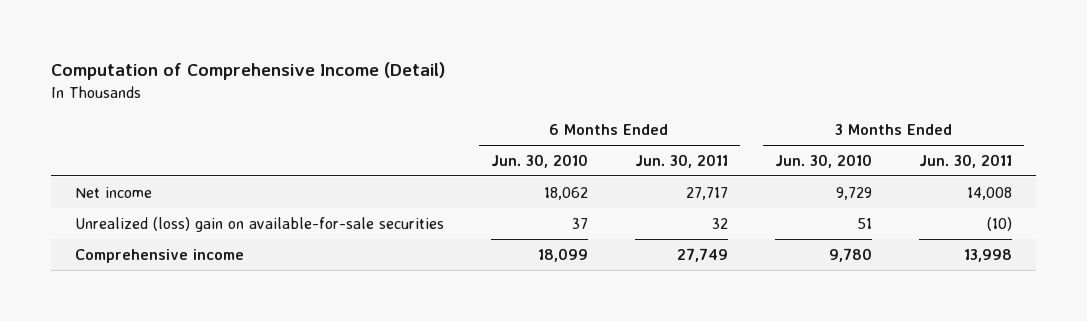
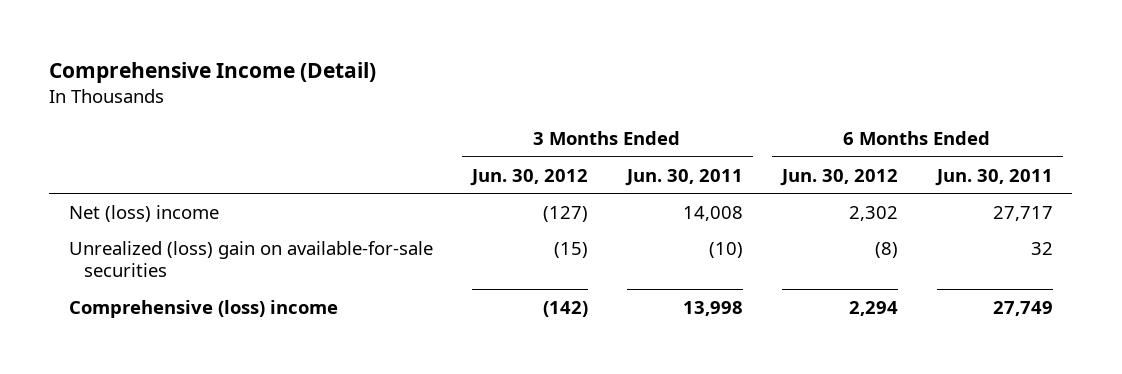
- Computation of Comprehensive Income (Detail)
+ Comprehensive Income (Detail)
- | 6 Months Ended Jun. 30, 2010 | 6 Months Ended Jun. 30, 2011 | 3 Months Ended Jun. 30, 2010 | 3 Months Ended Jun. 30, 2011
+ | 3 Months Ended Jun. 30, 2012 | 3 Months Ended Jun. 30, 2011 | 6 Months Ended Jun. 30, 2012 | 6 Months Ended Jun. 30, 2011
- Net income | 18,062 | 27,717 | 9,729 | 14,008
+ Net (loss) income | (127) | 14,008 | 2,302 | 27,717
- Comprehensive income | 18,099 | 27,749 | 9,780 | 13,998
+ Comprehensive (loss) income | (142) | 13,998 | 2,294 | 27,749

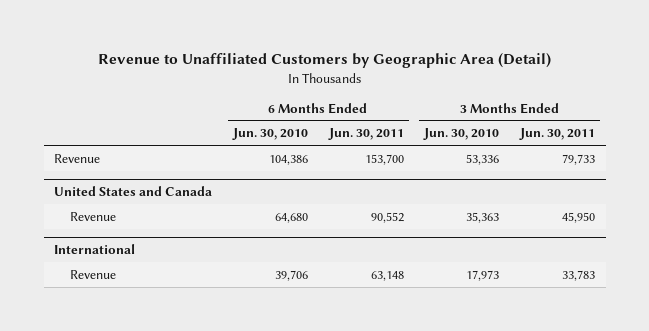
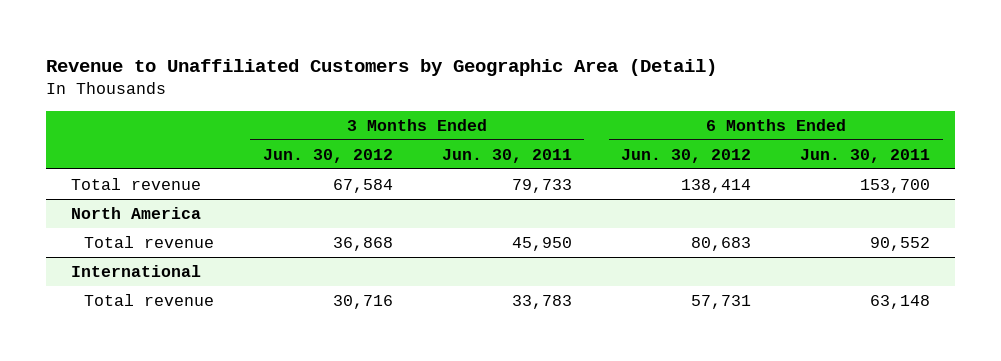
- | 6 Months Ended Jun. 30, 2010 | 6 Months Ended Jun. 30, 2011 | 3 Months Ended Jun. 30, 2010 | 3 Months Ended Jun. 30, 2011
+ | 3 Months Ended Jun. 30, 2012 | 3 Months Ended Jun. 30, 2011 | 6 Months Ended Jun. 30, 2012 | 6 Months Ended Jun. 30, 2011
- Revenue | 104,386 | 153,700 | 53,336 | 79,733
- United States and Canada
- Revenue | 64,680 | 90,552 | 35,363 | 45,950
+ Total revenue | 67,584 | 79,733 | 138,414 | 153,700
+ North America
+ Total revenue | 36,868 | 45,950 | 80,683 | 90,552
@ International
- Revenue | 39,706 | 63,148 | 17,973 | 33,783
+ Total revenue | 30,716 | 33,783 | 57,731 | 63,148

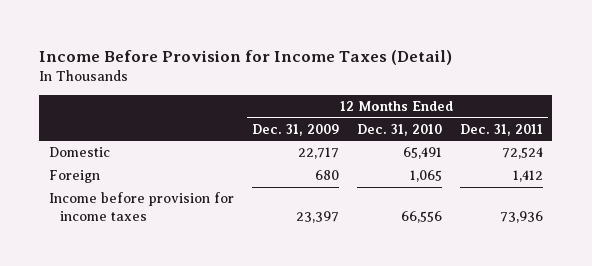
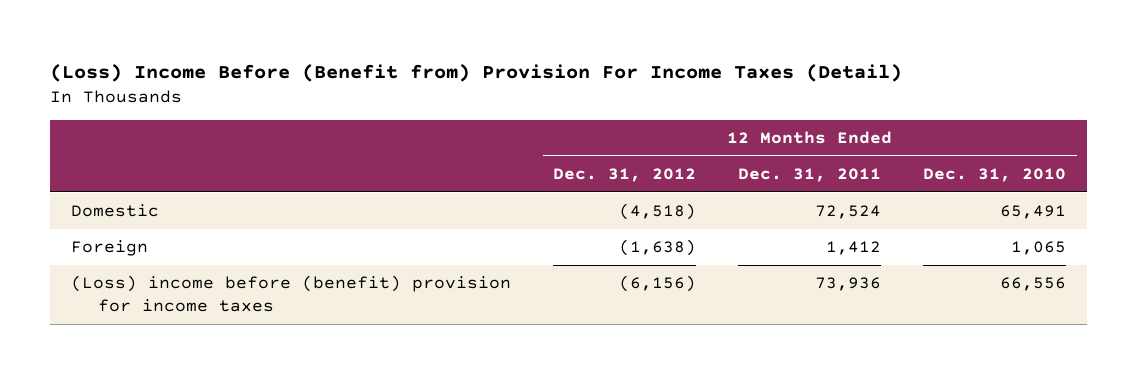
- Income Before Provision for Income Taxes (Detail)
+ (Loss) Income Before (Benefit from) Provision For Income Taxes (Detail)
- | 12 Months Ended Dec. 31, 2009 | 12 Months Ended Dec. 31, 2010 | 12 Months Ended Dec. 31, 2011
+ | 12 Months Ended Dec. 31, 2012 | 12 Months Ended Dec. 31, 2011 | 12 Months Ended Dec. 31, 2010
- Income before provision for income taxes | 23,397 | 66,556 | 73,936
+ (Loss) income before (benefit) provision for income taxes | (6,156) | 73,936 | 66,556

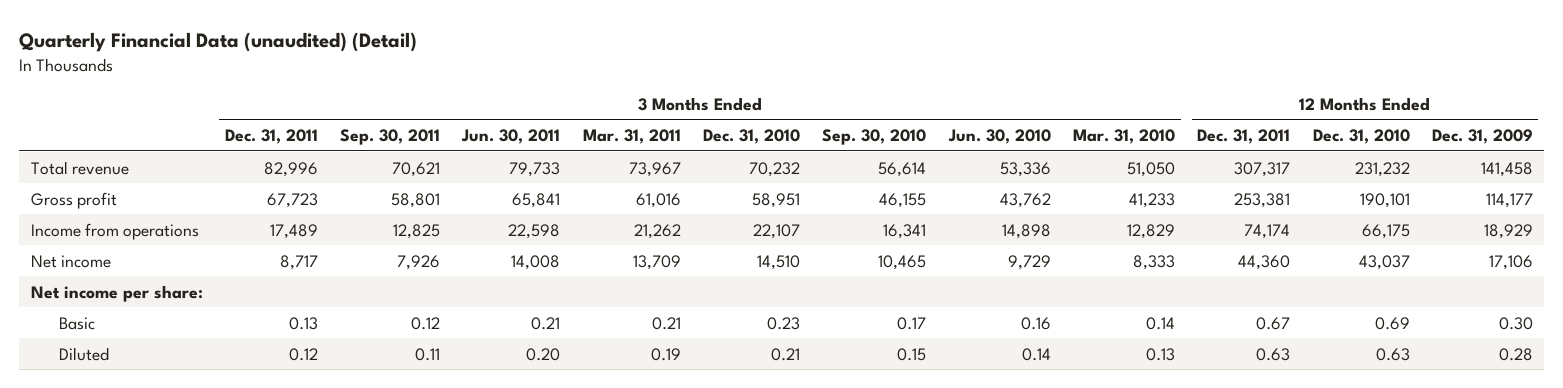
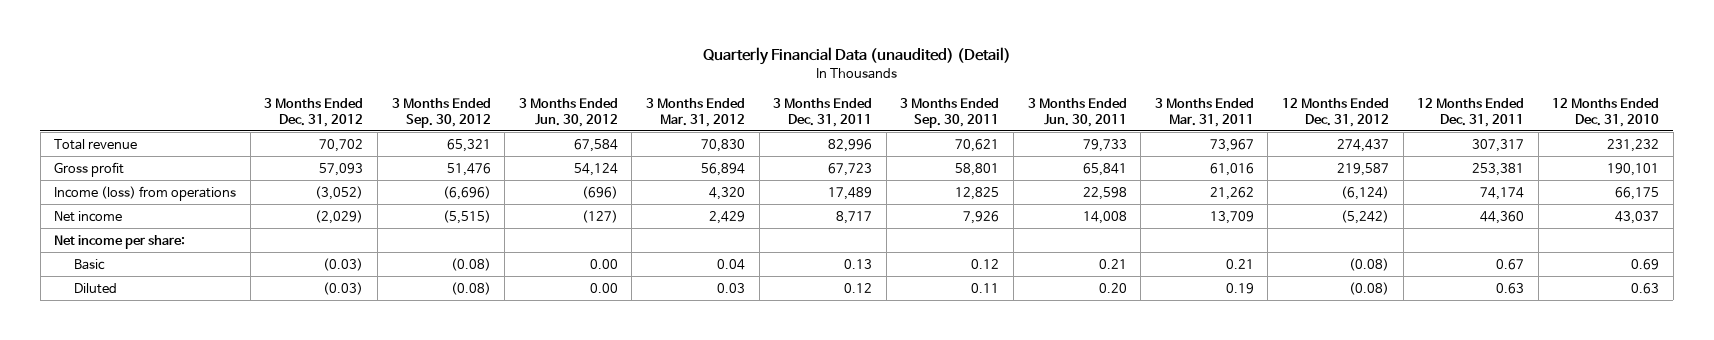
- | 3 Months Ended Dec. 31, 2011 | 3 Months Ended Sep. 30, 2011 | 3 Months Ended Jun. 30, 2011 | 3 Months Ended Mar. 31, 2011 | 3 Months Ended Dec. 31, 2010 | 3 Months Ended Sep. 30, 2010 | 3 Months Ended Jun. 30, 2010 | 3 Months Ended Mar. 31, 2010 | 12 Months Ended Dec. 31, 2011 | 12 Months Ended Dec. 31, 2010 | 12 Months Ended Dec. 31, 2009
+ | 3 Months Ended Dec. 31, 2012 | 3 Months Ended Sep. 30, 2012 | 3 Months Ended Jun. 30, 2012 | 3 Months Ended Mar. 31, 2012 | 3 Months Ended Dec. 31, 2011 | 3 Months Ended Sep. 30, 2011 | 3 Months Ended Jun. 30, 2011 | 3 Months Ended Mar. 31, 2011 | 12 Months Ended Dec. 31, 2012 | 12 Months Ended Dec. 31, 2011 | 12 Months Ended Dec. 31, 2010
- Income from operations | 17,489 | 12,825 | 22,598 | 21,262 | 22,107 | 16,341 | 14,898 | 12,829 | 74,174 | 66,175 | 18,929
+ Income (loss) from operations | (3,052) | (6,696) | (696) | 4,320 | 17,489 | 12,825 | 22,598 | 21,262 | (6,124) | 74,174 | 66,175

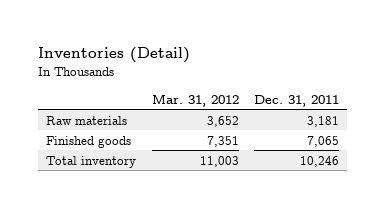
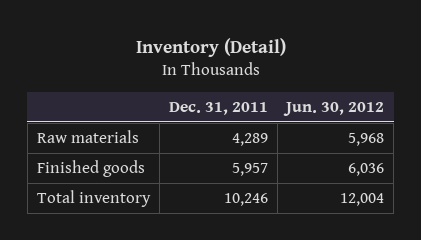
- Inventories (Detail)
+ Inventory (Detail)
- | Mar. 31, 2012 | Dec. 31, 2011
+ | Dec. 31, 2011 | Jun. 30, 2012
- Raw materials | 3,652 | 3,181
- Finished goods | 7,351 | 7,065
+ Raw materials | 4,289 | 5,968
+ Finished goods | 5,957 | 6,036

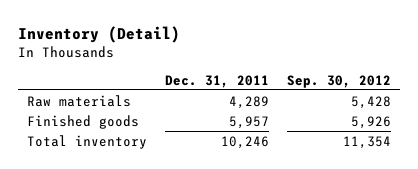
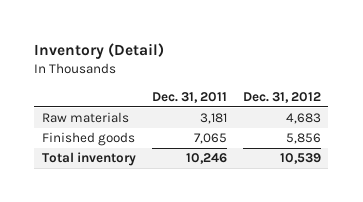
- | Dec. 31, 2011 | Sep. 30, 2012
+ | Dec. 31, 2011 | Dec. 31, 2012
- Raw materials | 4,289 | 5,428
- Finished goods | 5,957 | 5,926
+ Raw materials | 3,181 | 4,683
+ Finished goods | 7,065 | 5,856

